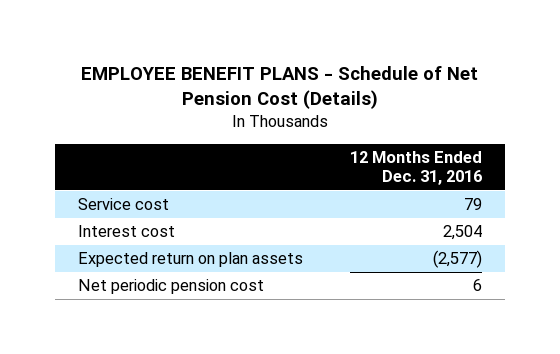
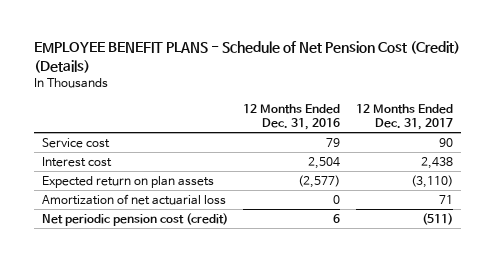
- EMPLOYEE BENEFIT PLANS - Schedule of Net Pension Cost (Details)
+ EMPLOYEE BENEFIT PLANS - Schedule of Net Pension Cost (Credit) (Details)
- | 12 Months Ended Dec. 31, 2016
+ | 12 Months Ended Dec. 31, 2016 | 12 Months Ended Dec. 31, 2017
- Net periodic pension cost | 6
+ Amortization of net actuarial loss | 0 | 71
+ Net periodic pension cost (credit) | 6 | (511)

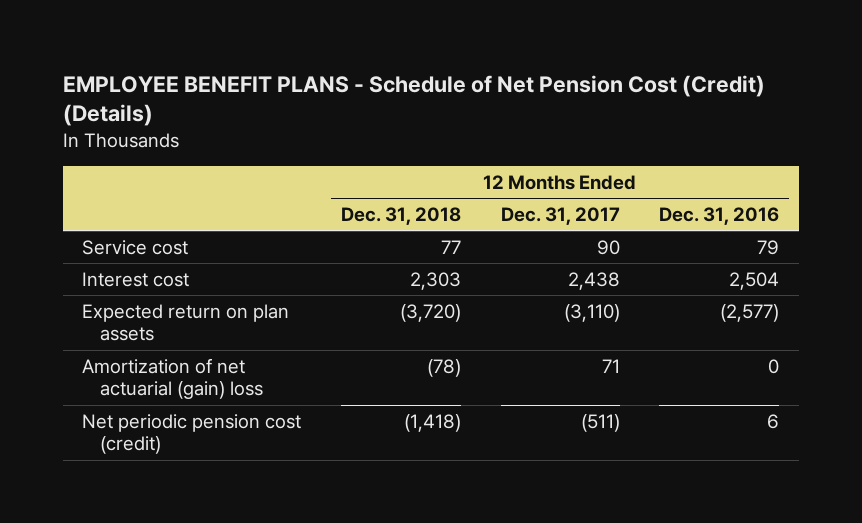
- | 12 Months Ended Dec. 31, 2016 | 12 Months Ended Dec. 31, 2017
+ | 12 Months Ended Dec. 31, 2018 | 12 Months Ended Dec. 31, 2017 | 12 Months Ended Dec. 31, 2016
- Amortization of net actuarial loss | 0 | 71
+ Amortization of net actuarial (gain) loss | (78) | 71 | 0

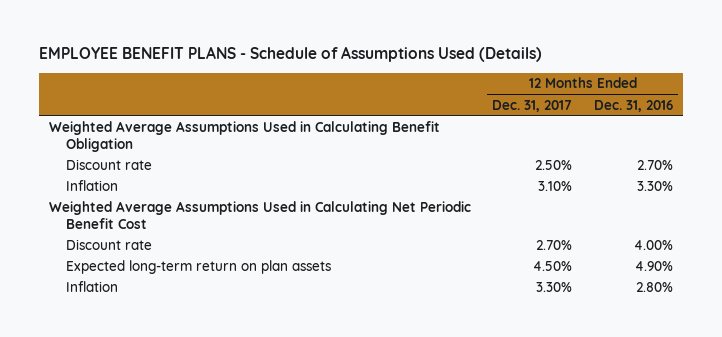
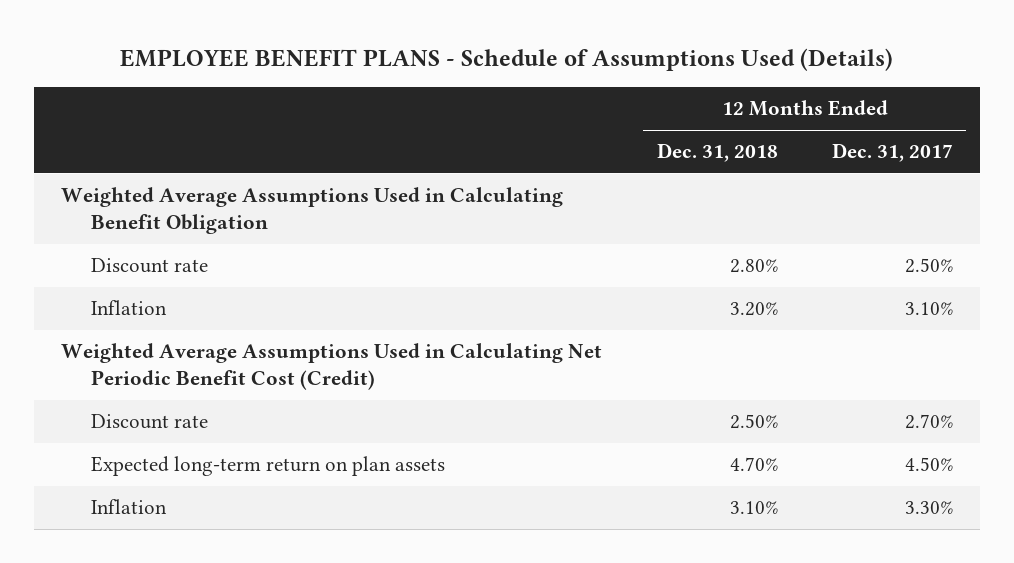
- | 12 Months Ended Dec. 31, 2017 | 12 Months Ended Dec. 31, 2016
+ | 12 Months Ended Dec. 31, 2018 | 12 Months Ended Dec. 31, 2017
- Weighted Average Assumptions Used in Calculating Net Periodic Benefit Cost
+ Weighted Average Assumptions Used in Calculating Net Periodic Benefit Cost (Credit)

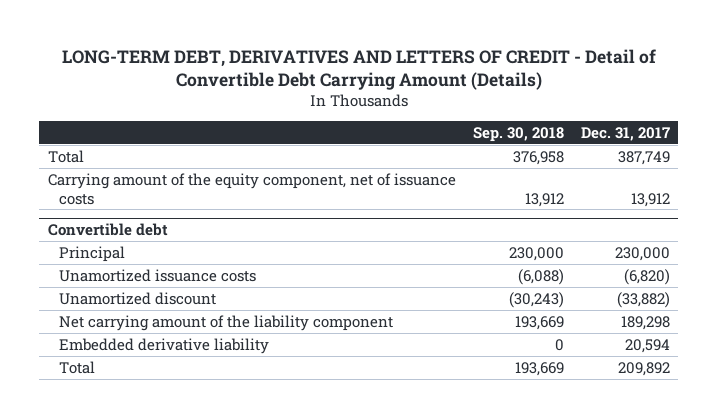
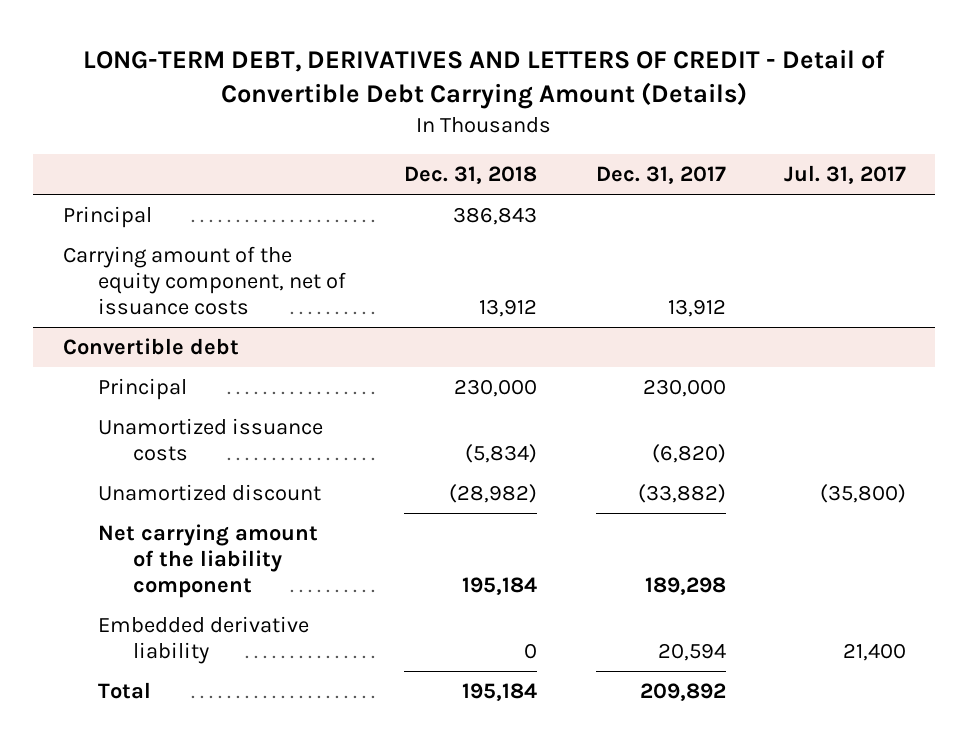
- | Sep. 30, 2018 | Dec. 31, 2017
+ | Dec. 31, 2018 | Dec. 31, 2017 | Jul. 31, 2017
- Total | 376,958 | 387,749
+ Principal | 386,843 | |

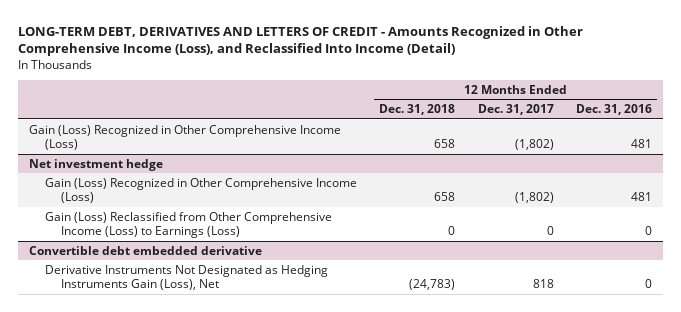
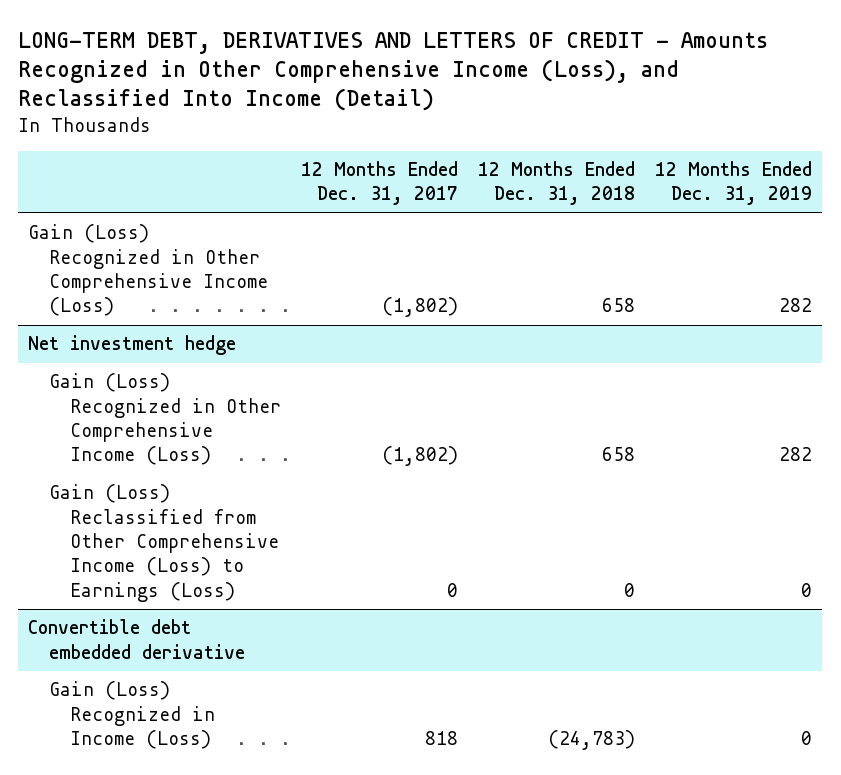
- | 12 Months Ended Dec. 31, 2018 | 12 Months Ended Dec. 31, 2017 | 12 Months Ended Dec. 31, 2016
+ | 12 Months Ended Dec. 31, 2017 | 12 Months Ended Dec. 31, 2018 | 12 Months Ended Dec. 31, 2019
@ Convertible debt embedded derivative
- Derivative Instruments Not Designated as Hedging Instruments Gain (Loss), Net | (24,783) | 818 | 0
+ Gain (Loss) Recognized in Income (Loss) | 818 | (24,783) | 0

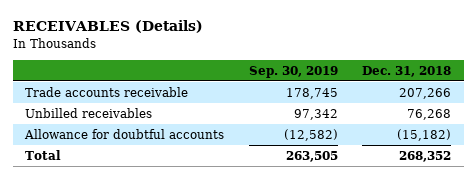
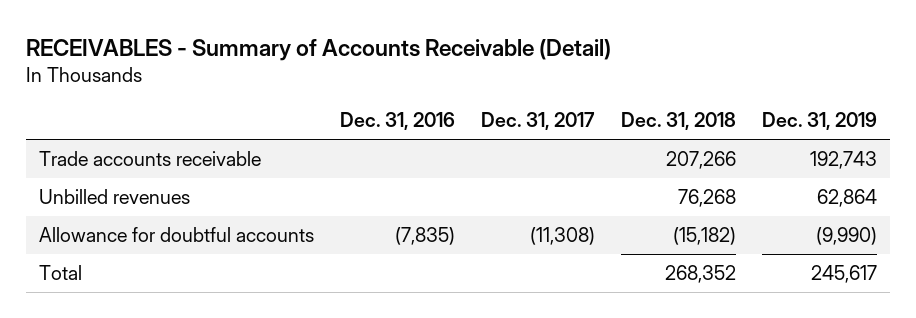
- RECEIVABLES (Details)
+ RECEIVABLES - Summary of Accounts Receivable (Detail)
- | Sep. 30, 2019 | Dec. 31, 2018
+ | Dec. 31, 2016 | Dec. 31, 2017 | Dec. 31, 2018 | Dec. 31, 2019
- Unbilled receivables | 97,342 | 76,268
+ Unbilled revenues | | | 76,268 | 62,864

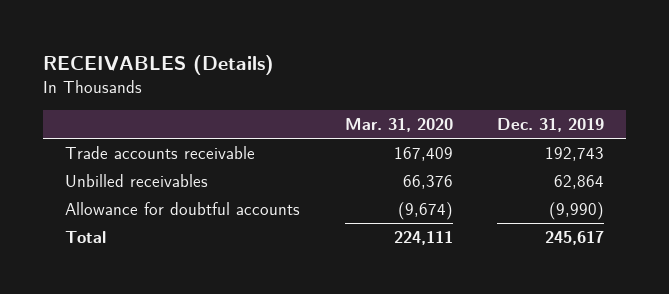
- RECEIVABLES - Summary of Accounts Receivable (Detail)
+ RECEIVABLES (Details)
- | Dec. 31, 2016 | Dec. 31, 2017 | Dec. 31, 2018 | Dec. 31, 2019
+ | Mar. 31, 2020 | Dec. 31, 2019
- Unbilled revenues | | | 76,268 | 62,864
+ Unbilled receivables | 66,376 | 62,864

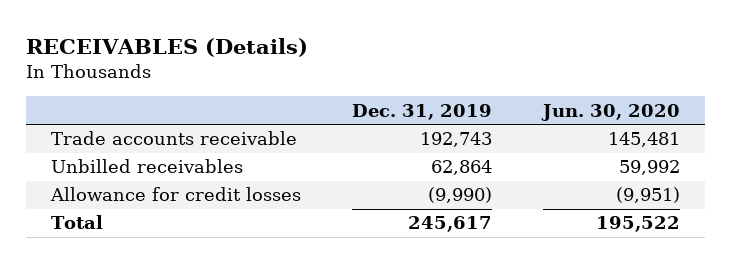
- | Mar. 31, 2020 | Dec. 31, 2019
+ | Dec. 31, 2019 | Jun. 30, 2020
- Allowance for doubtful accounts | (9,674) | (9,990)
+ Allowance for credit losses | (9,990) | (9,951)

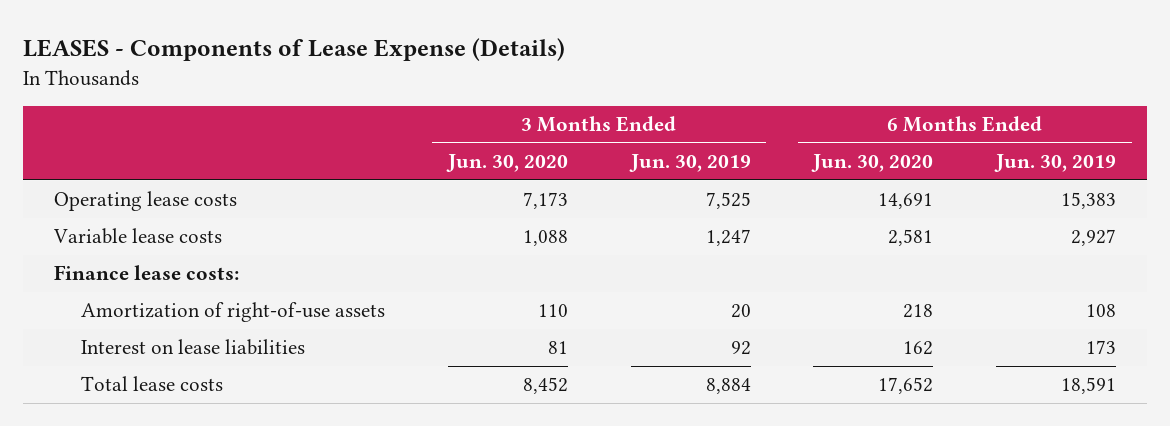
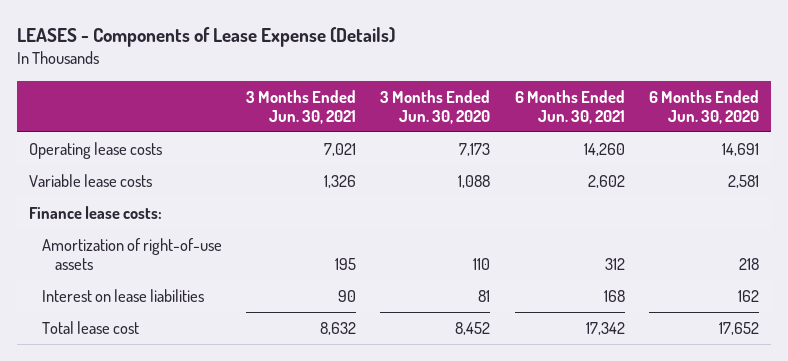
- | 3 Months Ended Jun. 30, 2020 | 3 Months Ended Jun. 30, 2019 | 6 Months Ended Jun. 30, 2020 | 6 Months Ended Jun. 30, 2019
+ | 3 Months Ended Jun. 30, 2021 | 3 Months Ended Jun. 30, 2020 | 6 Months Ended Jun. 30, 2021 | 6 Months Ended Jun. 30, 2020
- Total lease costs | 8,452 | 8,884 | 17,652 | 18,591
+ Total lease cost | 8,632 | 8,452 | 17,342 | 17,652

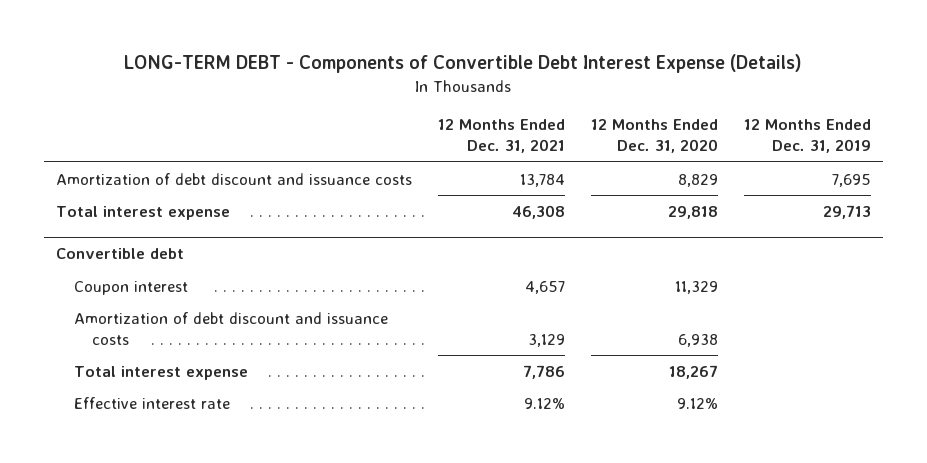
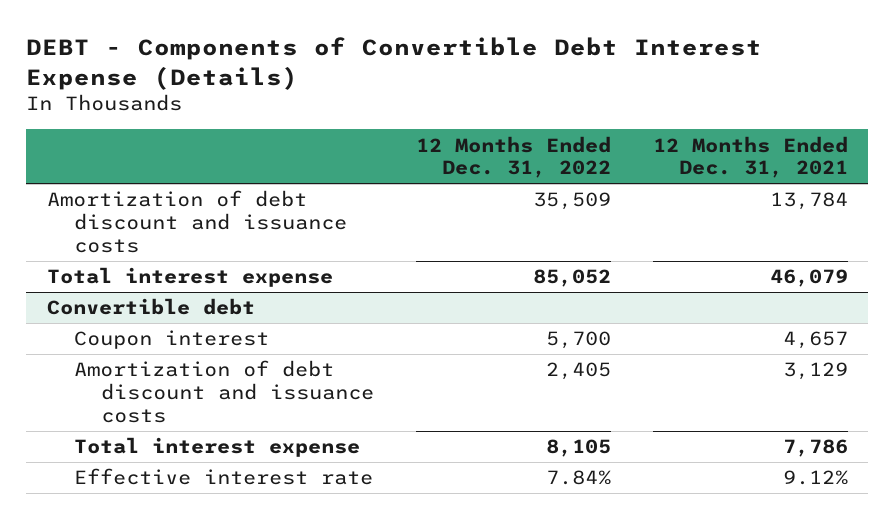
- LONG-TERM DEBT - Components of Convertible Debt Interest Expense (Details)
+ DEBT - Components of Convertible Debt Interest Expense (Details)
- | 12 Months Ended Dec. 31, 2021 | 12 Months Ended Dec. 31, 2020 | 12 Months Ended Dec. 31, 2019
+ | 12 Months Ended Dec. 31, 2022 | 12 Months Ended Dec. 31, 2021
- Total interest expense | 46,308 | 29,818 | 29,713
+ Total interest expense | 85,052 | 46,079

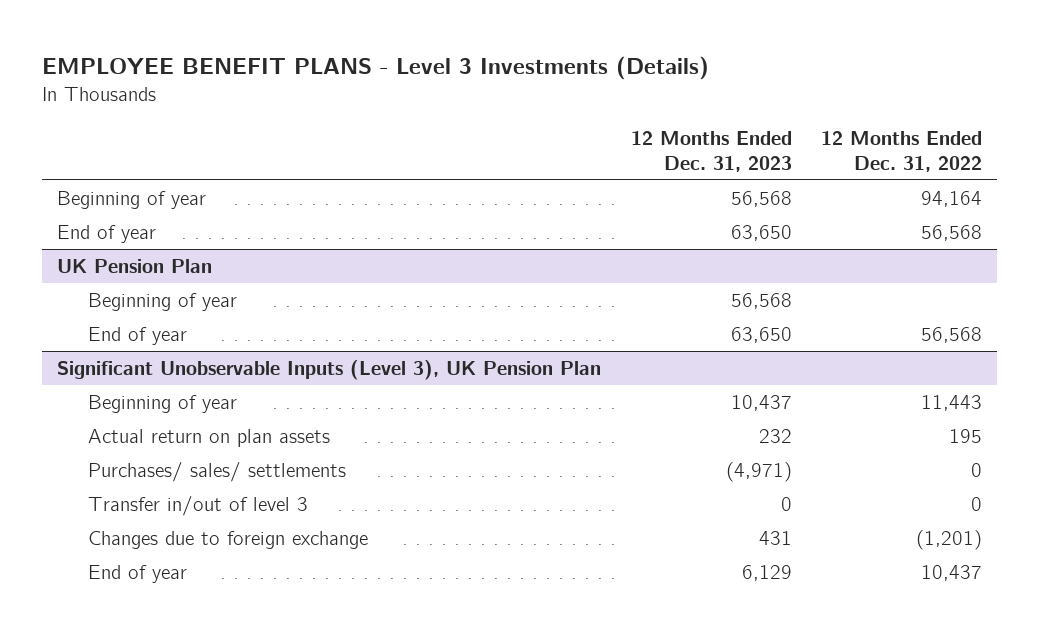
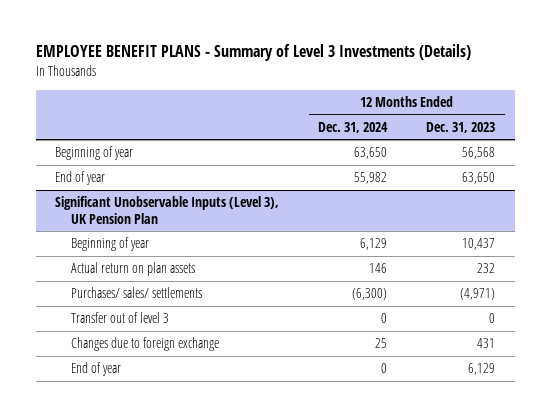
- EMPLOYEE BENEFIT PLANS - Level 3 Investments (Details)
+ EMPLOYEE BENEFIT PLANS - Summary of Level 3 Investments (Details)
- | 12 Months Ended Dec. 31, 2023 | 12 Months Ended Dec. 31, 2022
+ | 12 Months Ended Dec. 31, 2024 | 12 Months Ended Dec. 31, 2023
- UK Pension Plan
- Beginning of year | 56,568 |
- End of year | 63,650 | 56,568
@ Significant Unobservable Inputs (Level 3), UK Pension Plan
- Transfer in/out of level 3 | 0 | 0
+ Transfer out of level 3 | 0 | 0

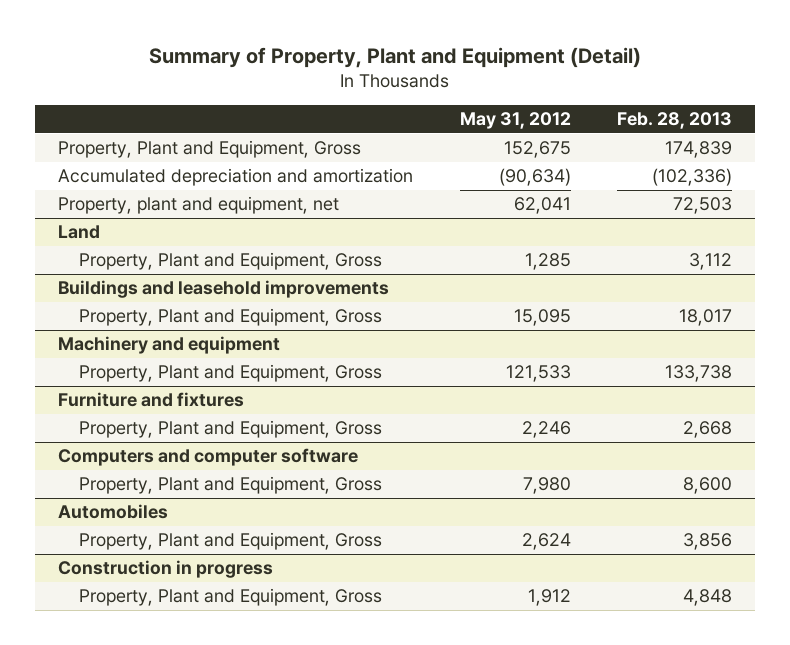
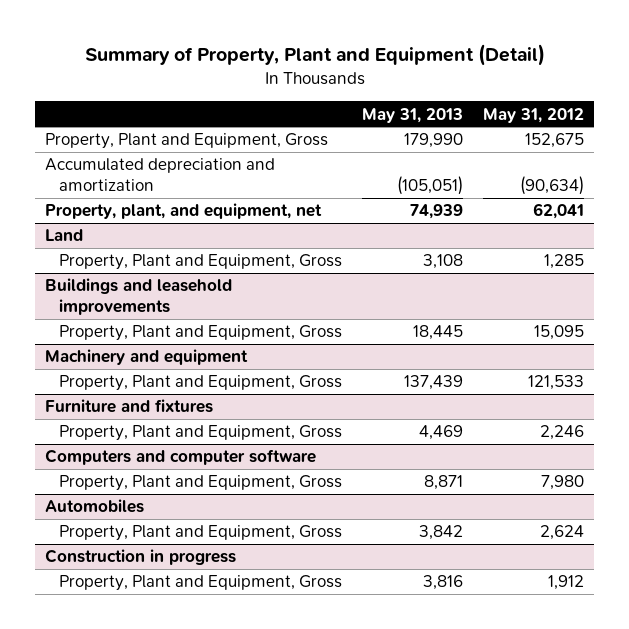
- | May 31, 2012 | Feb. 28, 2013
+ | May 31, 2013 | May 31, 2012
- Property, plant and equipment, net | 62,041 | 72,503
+ Property, plant, and equipment, net | 74,939 | 62,041

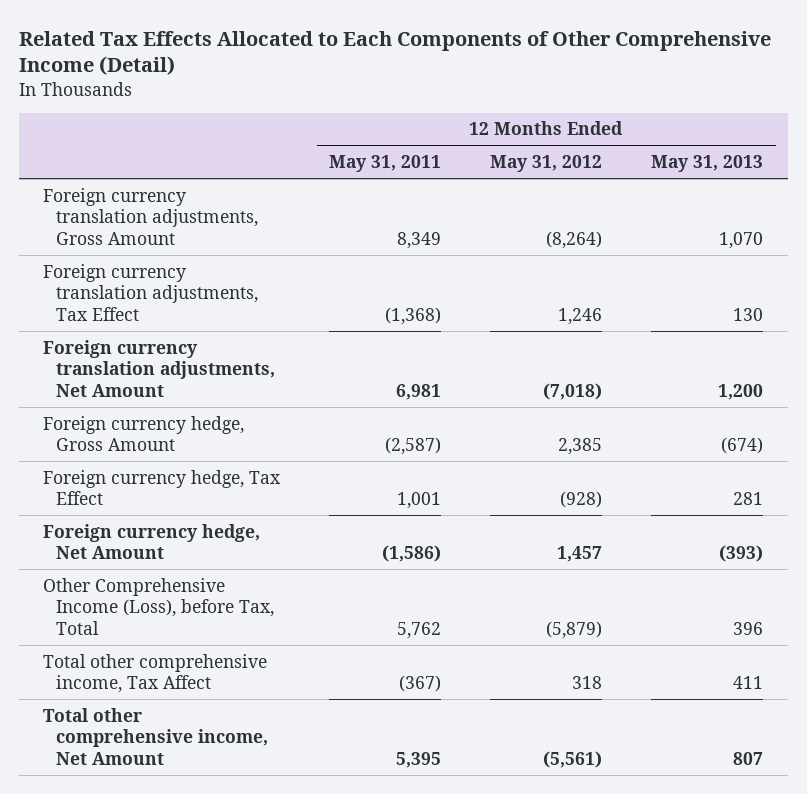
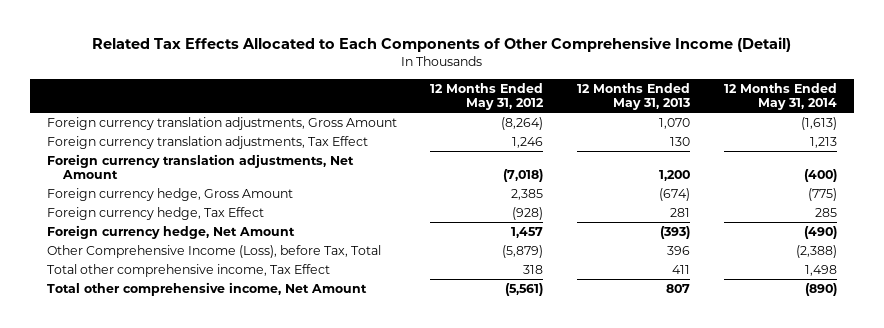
- | 12 Months Ended May 31, 2011 | 12 Months Ended May 31, 2012 | 12 Months Ended May 31, 2013
+ | 12 Months Ended May 31, 2012 | 12 Months Ended May 31, 2013 | 12 Months Ended May 31, 2014
- Total other comprehensive income, Tax Affect | (367) | 318 | 411
+ Total other comprehensive income, Tax Effect | 318 | 411 | 1,498

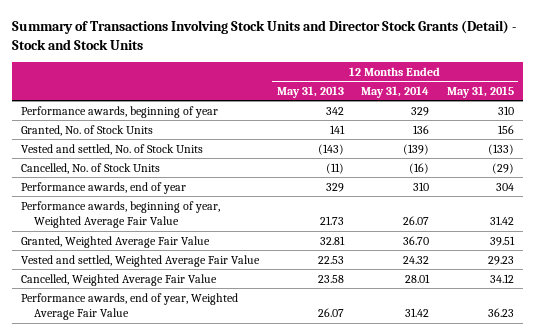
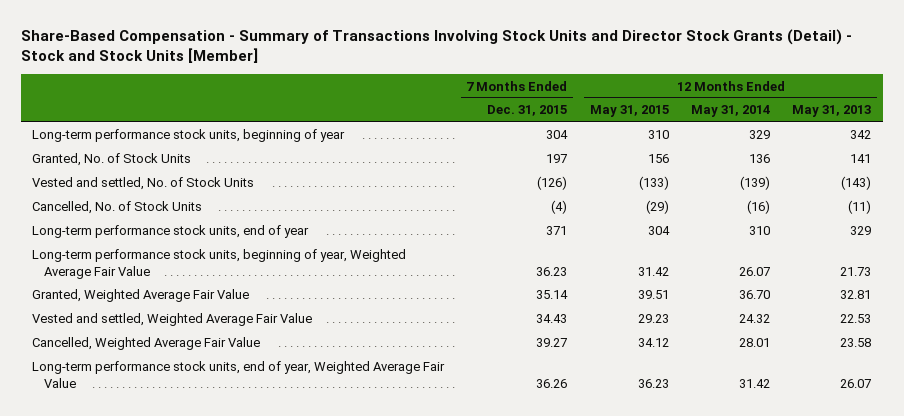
- Summary of Transactions Involving Stock Units and Director Stock Grants (Detail) - Stock and Stock Units
+ Share-Based Compensation - Summary of Transactions Involving Stock Units and Director Stock Grants (Detail) - Stock and Stock Units [Member]
- | 12 Months Ended May 31, 2013 | 12 Months Ended May 31, 2014 | 12 Months Ended May 31, 2015
+ | 7 Months Ended Dec. 31, 2015 | 12 Months Ended May 31, 2015 | 12 Months Ended May 31, 2014 | 12 Months Ended May 31, 2013
- Performance awards, beginning of year | 342 | 329 | 310
+ Long-term performance stock units, beginning of year | 304 | 310 | 329 | 342
- Performance awards, end of year | 329 | 310 | 304
- Performance awards, beginning of year, Weighted Average Fair Value | 21.73 | 26.07 | 31.42
+ Long-term performance stock units, end of year | 371 | 304 | 310 | 329
+ Long-term performance stock units, beginning of year, Weighted Average Fair Value | 36.23 | 31.42 | 26.07 | 21.73
- Performance awards, end of year, Weighted Average Fair Value | 26.07 | 31.42 | 36.23
+ Long-term performance stock units, end of year, Weighted Average Fair Value | 36.26 | 36.23 | 31.42 | 26.07

